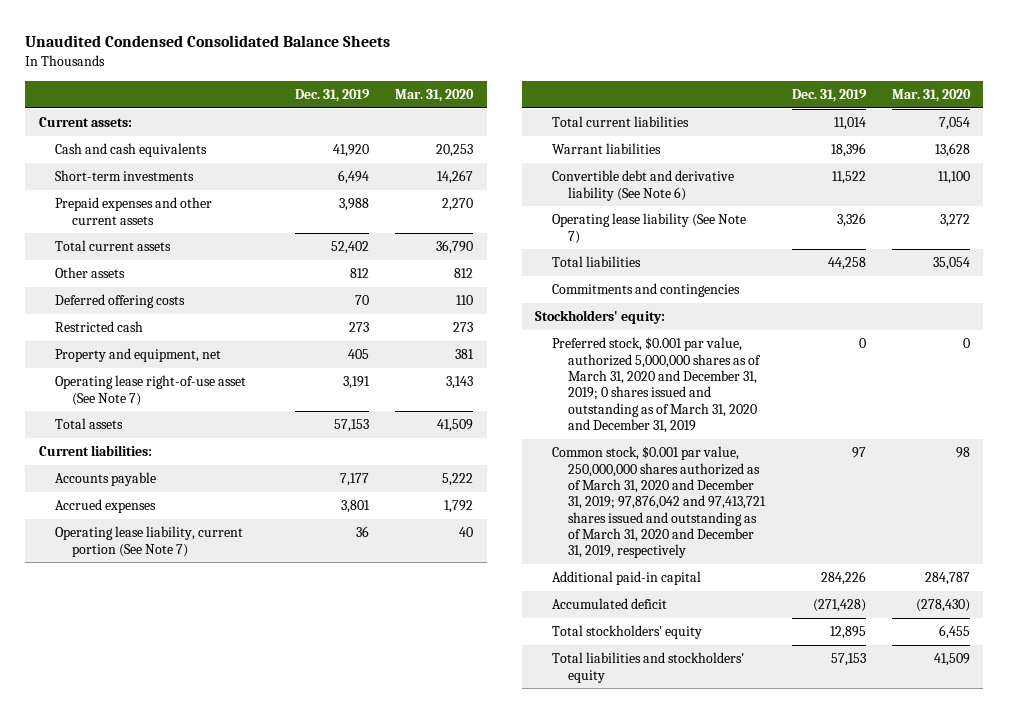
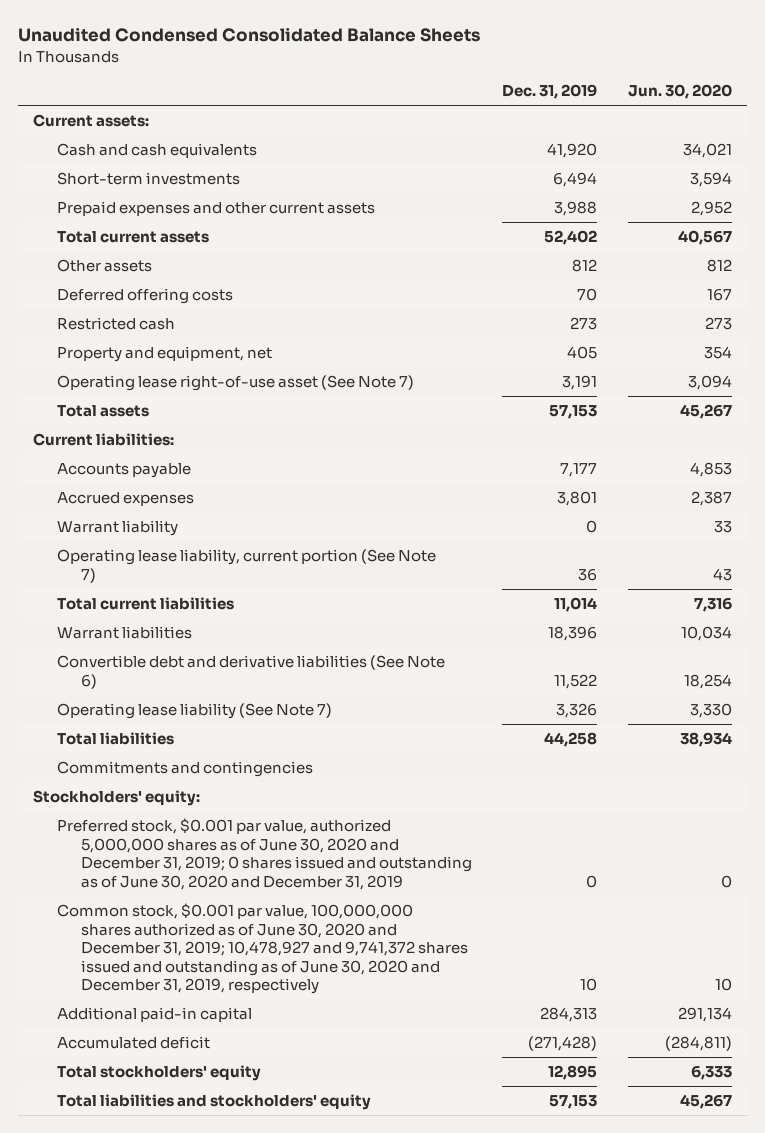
- | Dec. 31, 2019 | Mar. 31, 2020
+ | Dec. 31, 2019 | Jun. 30, 2020
+ Warrant liability | 0 | 33
- Convertible debt and derivative liability (See Note 6) | 11,522 | 11,100
+ Convertible debt and derivative liabilities (See Note 6) | 11,522 | 18,254
- Preferred stock, $0.001 par value, authorized 5,000,000 shares as of March 31, 2020 and December 31, 2019; 0 shares issued and outstanding as of March 31, 2020 and December 31, 2019 | 0 | 0
- Common stock, $0.001 par value, 250,000,000 shares authorized as of March 31, 2020 and December 31, 2019; 97,876,042 and 97,413,721 shares issued and outstanding as of March 31, 2020 and December 31, 2019, respectively | 97 | 98
- Additional paid-in capital | 284,226 | 284,787
+ Preferred stock, $0.001 par value, authorized 5,000,000 shares as of June 30, 2020 and December 31, 2019; 0 shares issued and outstanding as of June 30, 2020 and December 31, 2019 | 0 | 0
+ Common stock, $0.001 par value, 100,000,000 shares authorized as of June 30, 2020 and December 31, 2019; 10,478,927 and 9,741,372 shares issued and outstanding as of June 30, 2020 and December 31, 2019, respectively | 10 | 10
+ Additional paid-in capital | 284,313 | 291,134

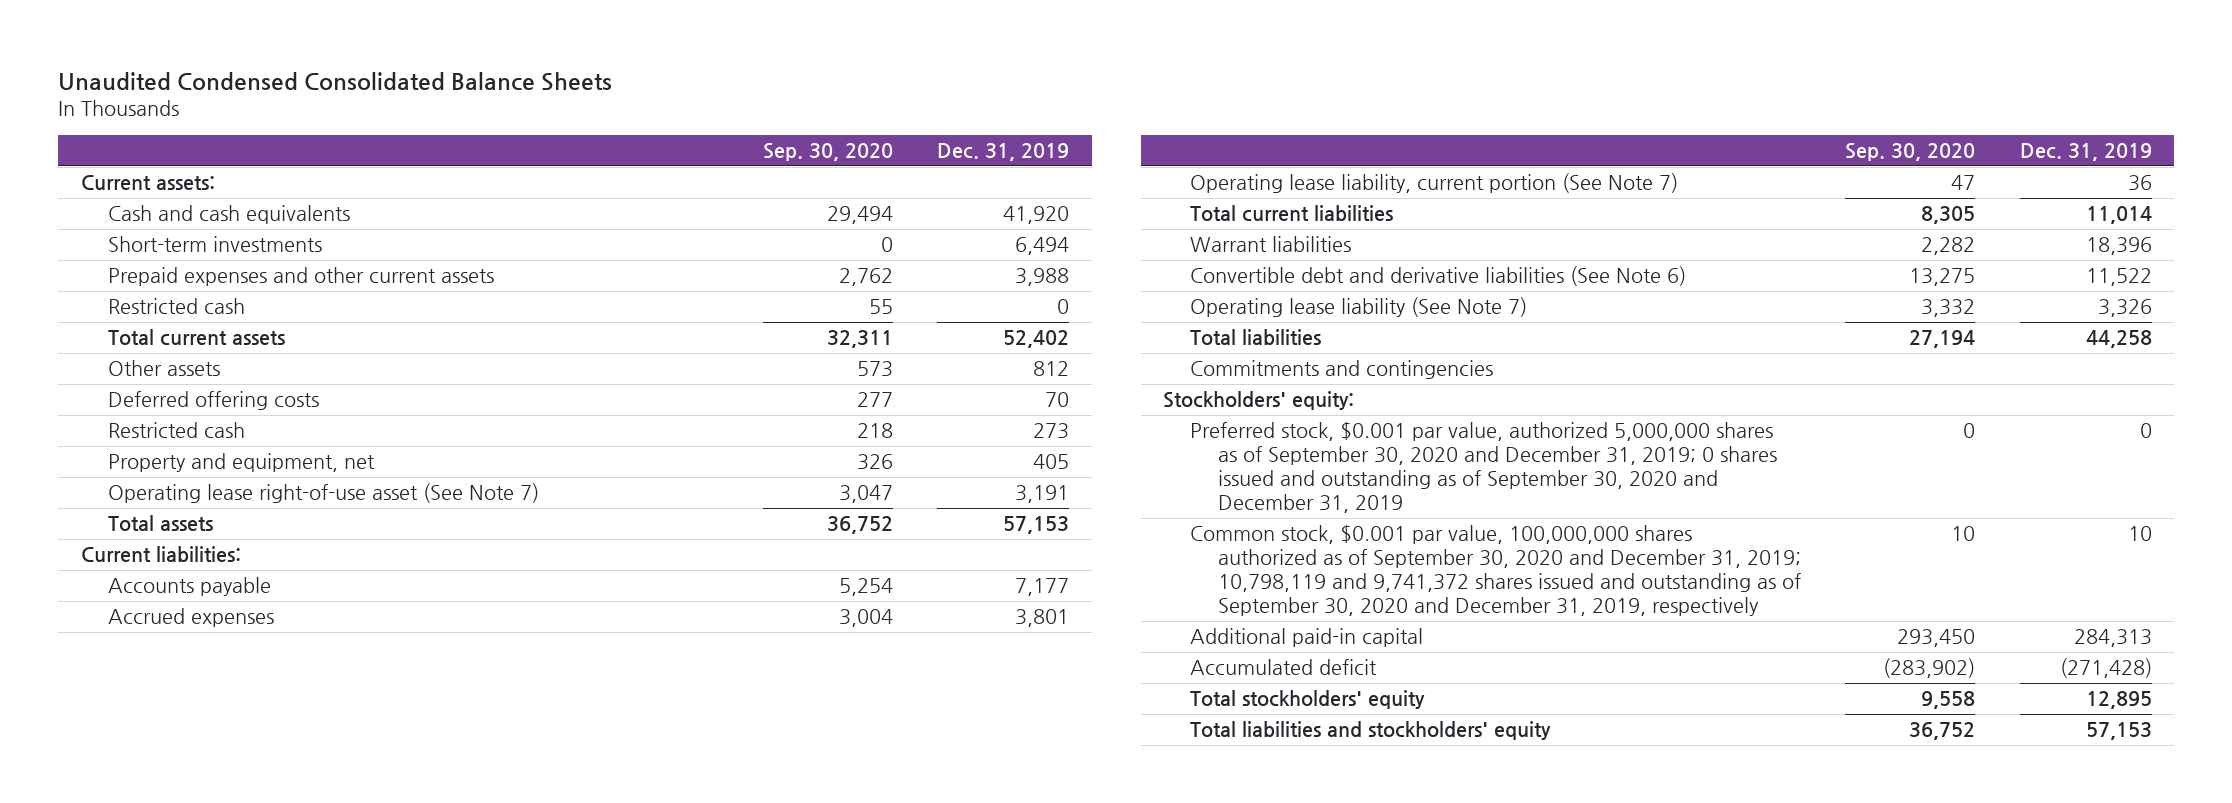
- | Dec. 31, 2019 | Jun. 30, 2020
+ | Sep. 30, 2020 | Dec. 31, 2019
+ Restricted cash | 55 | 0
- Warrant liability | 0 | 33
- Preferred stock, $0.001 par value, authorized 5,000,000 shares as of June 30, 2020 and December 31, 2019; 0 shares issued and outstanding as of June 30, 2020 and December 31, 2019 | 0 | 0
- Common stock, $0.001 par value, 100,000,000 shares authorized as of June 30, 2020 and December 31, 2019; 10,478,927 and 9,741,372 shares issued and outstanding as of June 30, 2020 and December 31, 2019, respectively | 10 | 10
+ Preferred stock, $0.001 par value, authorized 5,000,000 shares as of September 30, 2020 and December 31, 2019; 0 shares issued and outstanding as of September 30, 2020 and December 31, 2019 | 0 | 0
+ Common stock, $0.001 par value, 100,000,000 shares authorized as of September 30, 2020 and December 31, 2019; 10,798,119 and 9,741,372 shares issued and outstanding as of September 30, 2020 and December 31, 2019, respectively | 10 | 10

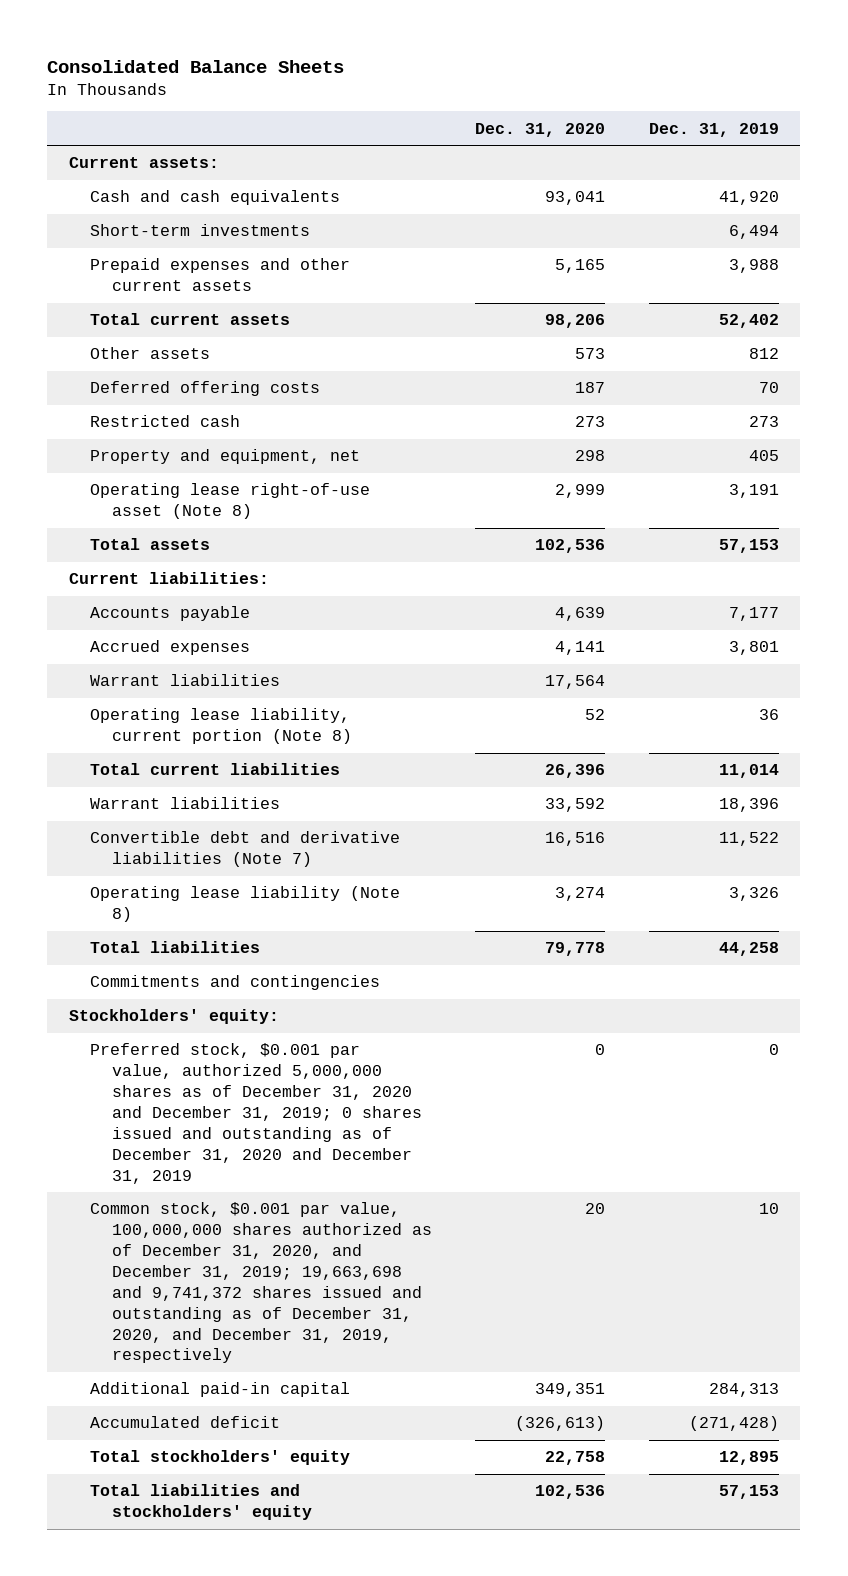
- Unaudited Condensed Consolidated Balance Sheets
+ Consolidated Balance Sheets
- | Sep. 30, 2020 | Dec. 31, 2019
+ | Dec. 31, 2020 | Dec. 31, 2019
- Restricted cash | 55 | 0
- Operating lease right-of-use asset (See Note 7) | 3,047 | 3,191
+ Operating lease right-of-use asset (Note 8) | 2,999 | 3,191
- Operating lease liability, current portion (See Note 7) | 47 | 36
+ Warrant liabilities | 17,564 |
+ Operating lease liability, current portion (Note 8) | 52 | 36
- Convertible debt and derivative liabilities (See Note 6) | 13,275 | 11,522
- Operating lease liability (See Note 7) | 3,332 | 3,326
+ Convertible debt and derivative liabilities (Note 7) | 16,516 | 11,522
+ Operating lease liability (Note 8) | 3,274 | 3,326
- Preferred stock, $0.001 par value, authorized 5,000,000 shares as of September 30, 2020 and December 31, 2019; 0 shares issued and outstanding as of September 30, 2020 and December 31, 2019 | 0 | 0
- Common stock, $0.001 par value, 100,000,000 shares authorized as of September 30, 2020 and December 31, 2019; 10,798,119 and 9,741,372 shares issued and outstanding as of September 30, 2020 and December 31, 2019, respectively | 10 | 10
+ Preferred stock, $0.001 par value, authorized 5,000,000 shares as of December 31, 2020 and December 31, 2019; 0 shares issued and outstanding as of December 31, 2020 and December 31, 2019 | 0 | 0
+ Common stock, $0.001 par value, 100,000,000 shares authorized as of December 31, 2020, and December 31, 2019; 19,663,698 and 9,741,372 shares issued and outstanding as of December 31, 2020, and December 31, 2019, respectively | 20 | 10

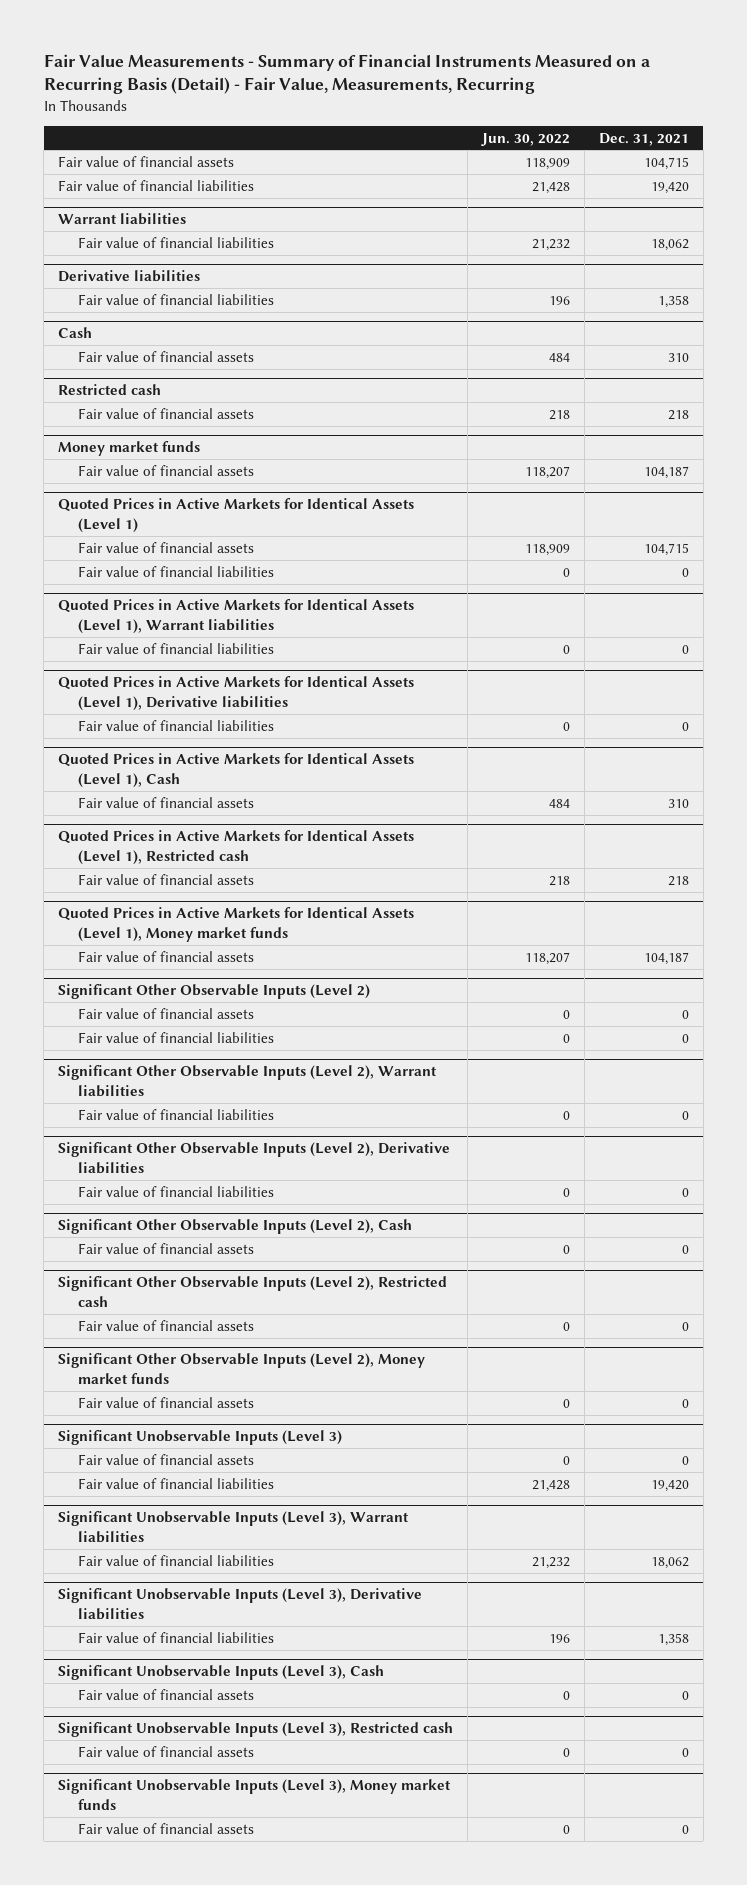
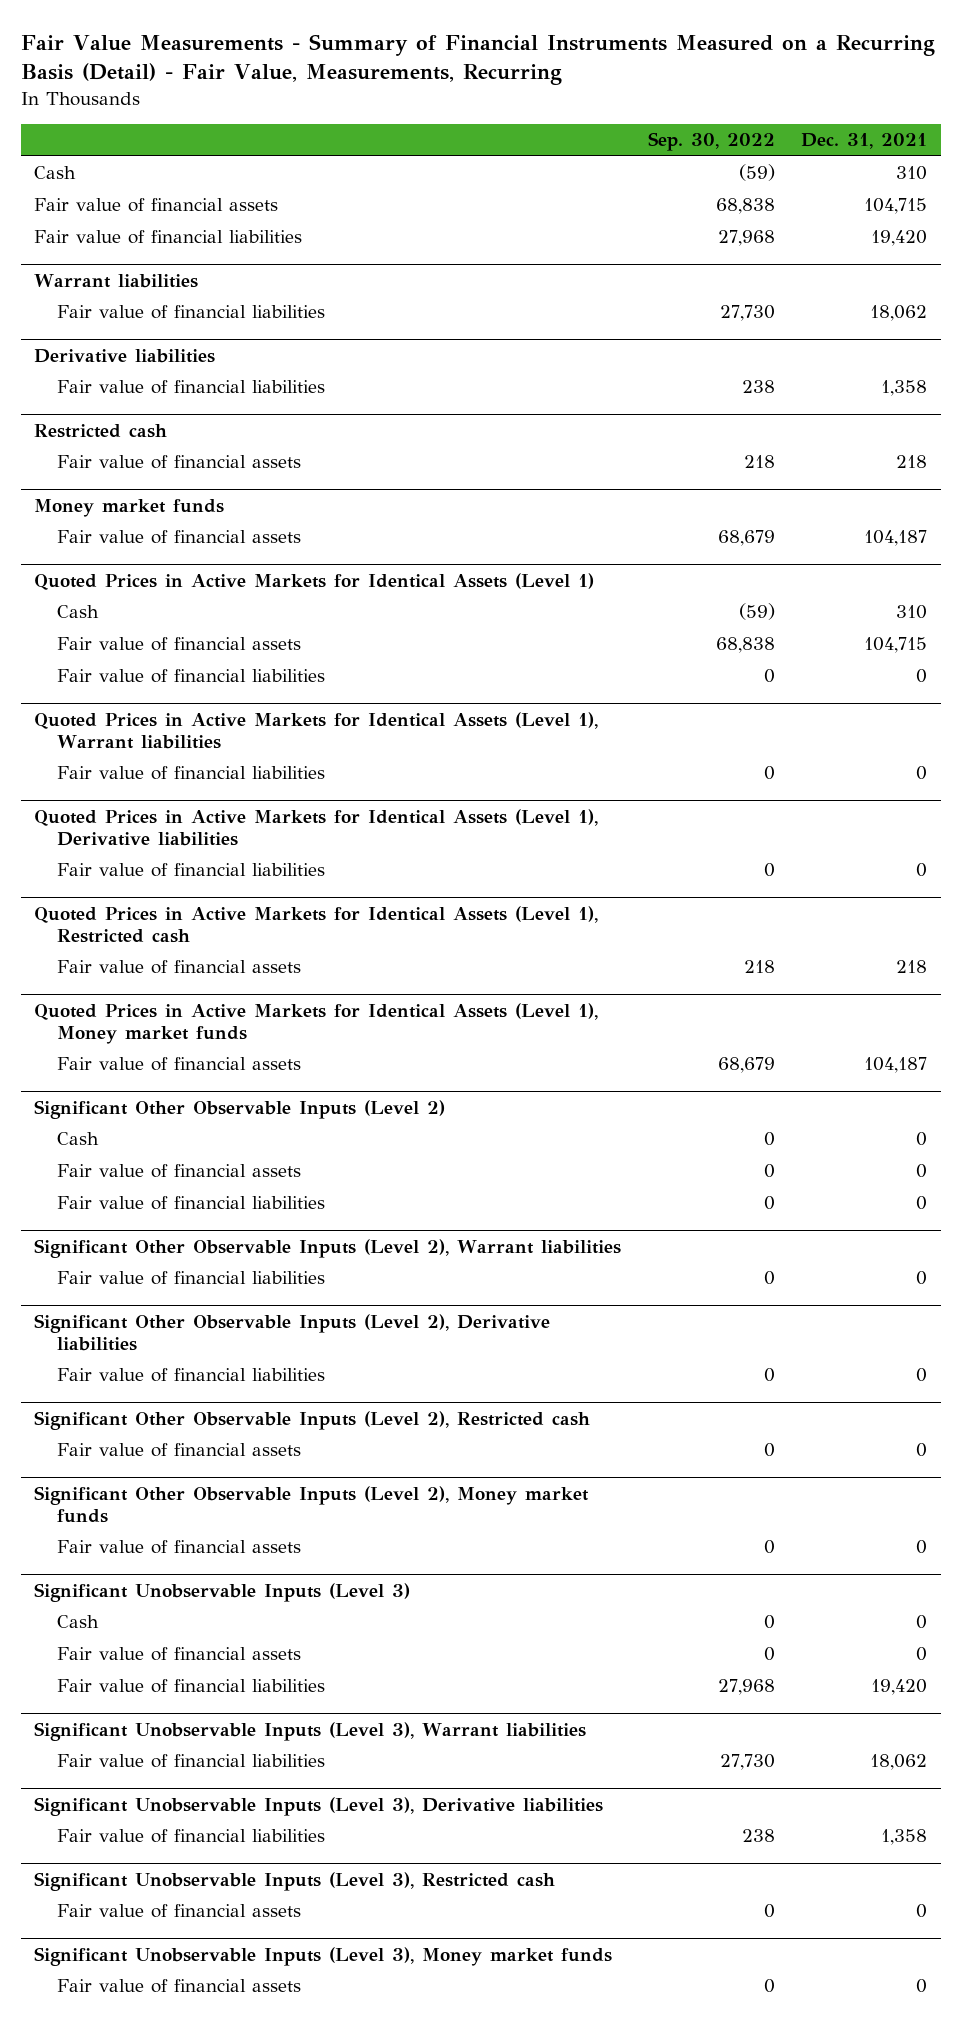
- | Jun. 30, 2022 | Dec. 31, 2021
+ | Sep. 30, 2022 | Dec. 31, 2021
+ Cash | (59) | 310
- Cash
- Fair value of financial assets | 484 | 310
@ Quoted Prices in Active Markets for Identical Assets (Level 1)
+ Cash | (59) | 310
- Quoted Prices in Active Markets for Identical Assets (Level 1), Cash
- Fair value of financial assets | 484 | 310
@ Significant Other Observable Inputs (Level 2)
+ Cash | 0 | 0
- Significant Other Observable Inputs (Level 2), Cash
- Fair value of financial assets | 0 | 0
@ Significant Unobservable Inputs (Level 3)
+ Cash | 0 | 0
- Significant Unobservable Inputs (Level 3), Cash
- Fair value of financial assets | 0 | 0

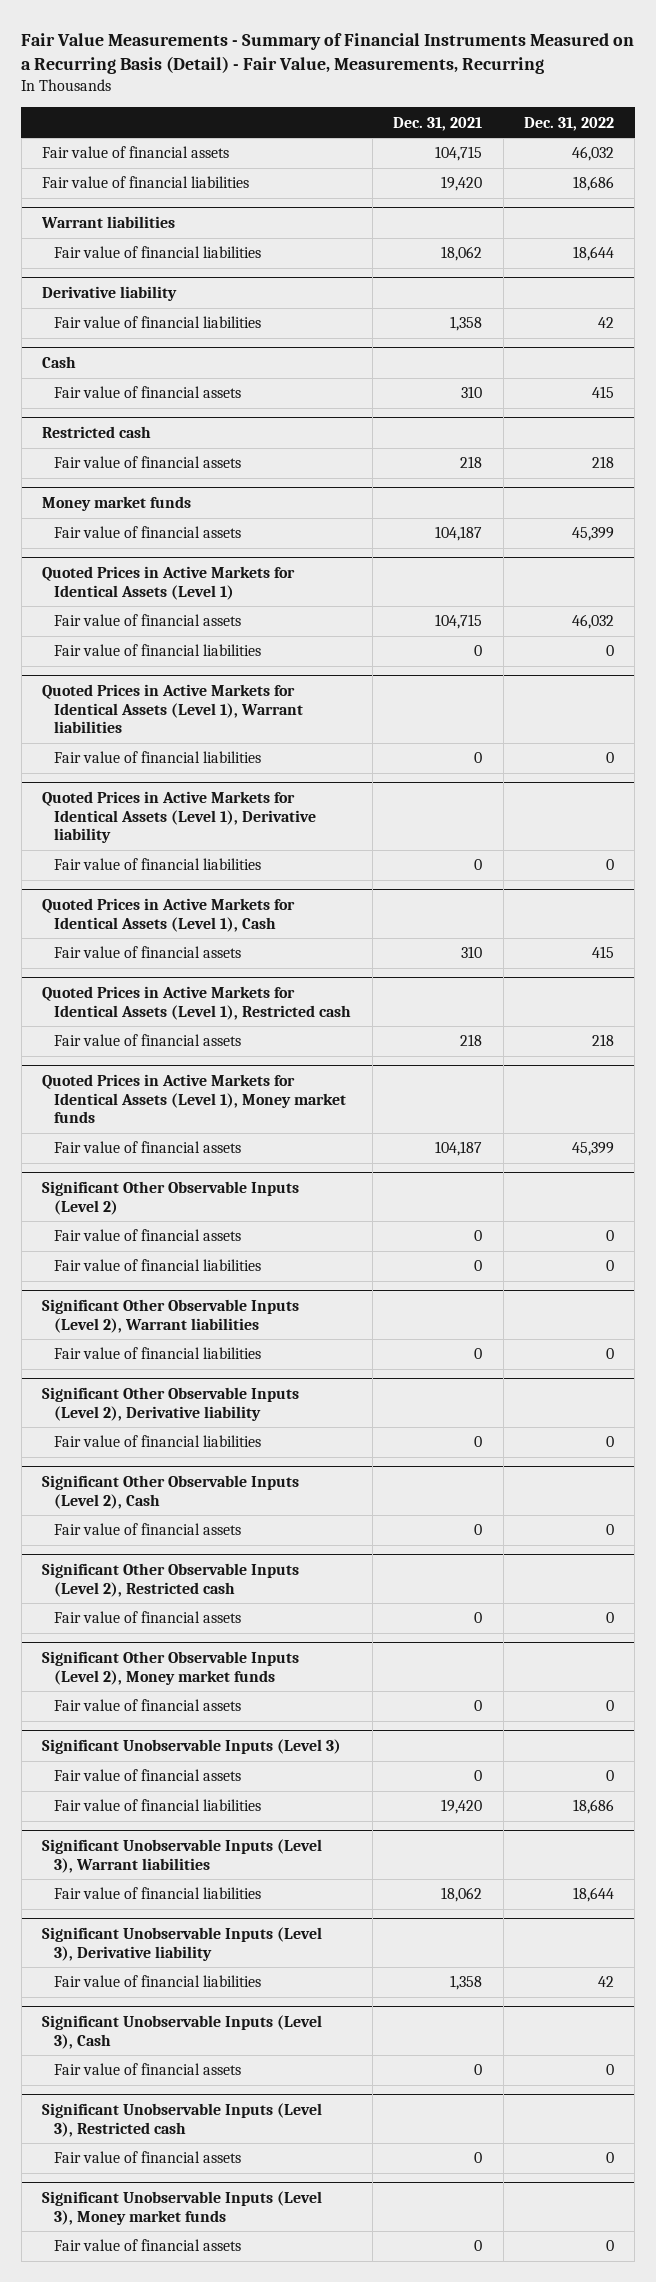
- | Sep. 30, 2022 | Dec. 31, 2021
+ | Dec. 31, 2021 | Dec. 31, 2022
- Cash | (59) | 310
- Derivative liabilities
+ Derivative liability
+ Cash
+ Fair value of financial assets | 310 | 415
@ Quoted Prices in Active Markets for Identical Assets (Level 1)
- Cash | (59) | 310
- Quoted Prices in Active Markets for Identical Assets (Level 1), Derivative liabilities
+ Quoted Prices in Active Markets for Identical Assets (Level 1), Derivative liability
+ Quoted Prices in Active Markets for Identical Assets (Level 1), Cash
+ Fair value of financial assets | 310 | 415
@ Significant Other Observable Inputs (Level 2)
- Cash | 0 | 0
- Significant Other Observable Inputs (Level 2), Derivative liabilities
+ Significant Other Observable Inputs (Level 2), Derivative liability
+ Significant Other Observable Inputs (Level 2), Cash
+ Fair value of financial assets | 0 | 0
@ Significant Unobservable Inputs (Level 3)
- Cash | 0 | 0
- Significant Unobservable Inputs (Level 3), Derivative liabilities
+ Significant Unobservable Inputs (Level 3), Derivative liability
+ Significant Unobservable Inputs (Level 3), Cash
+ Fair value of financial assets | 0 | 0

